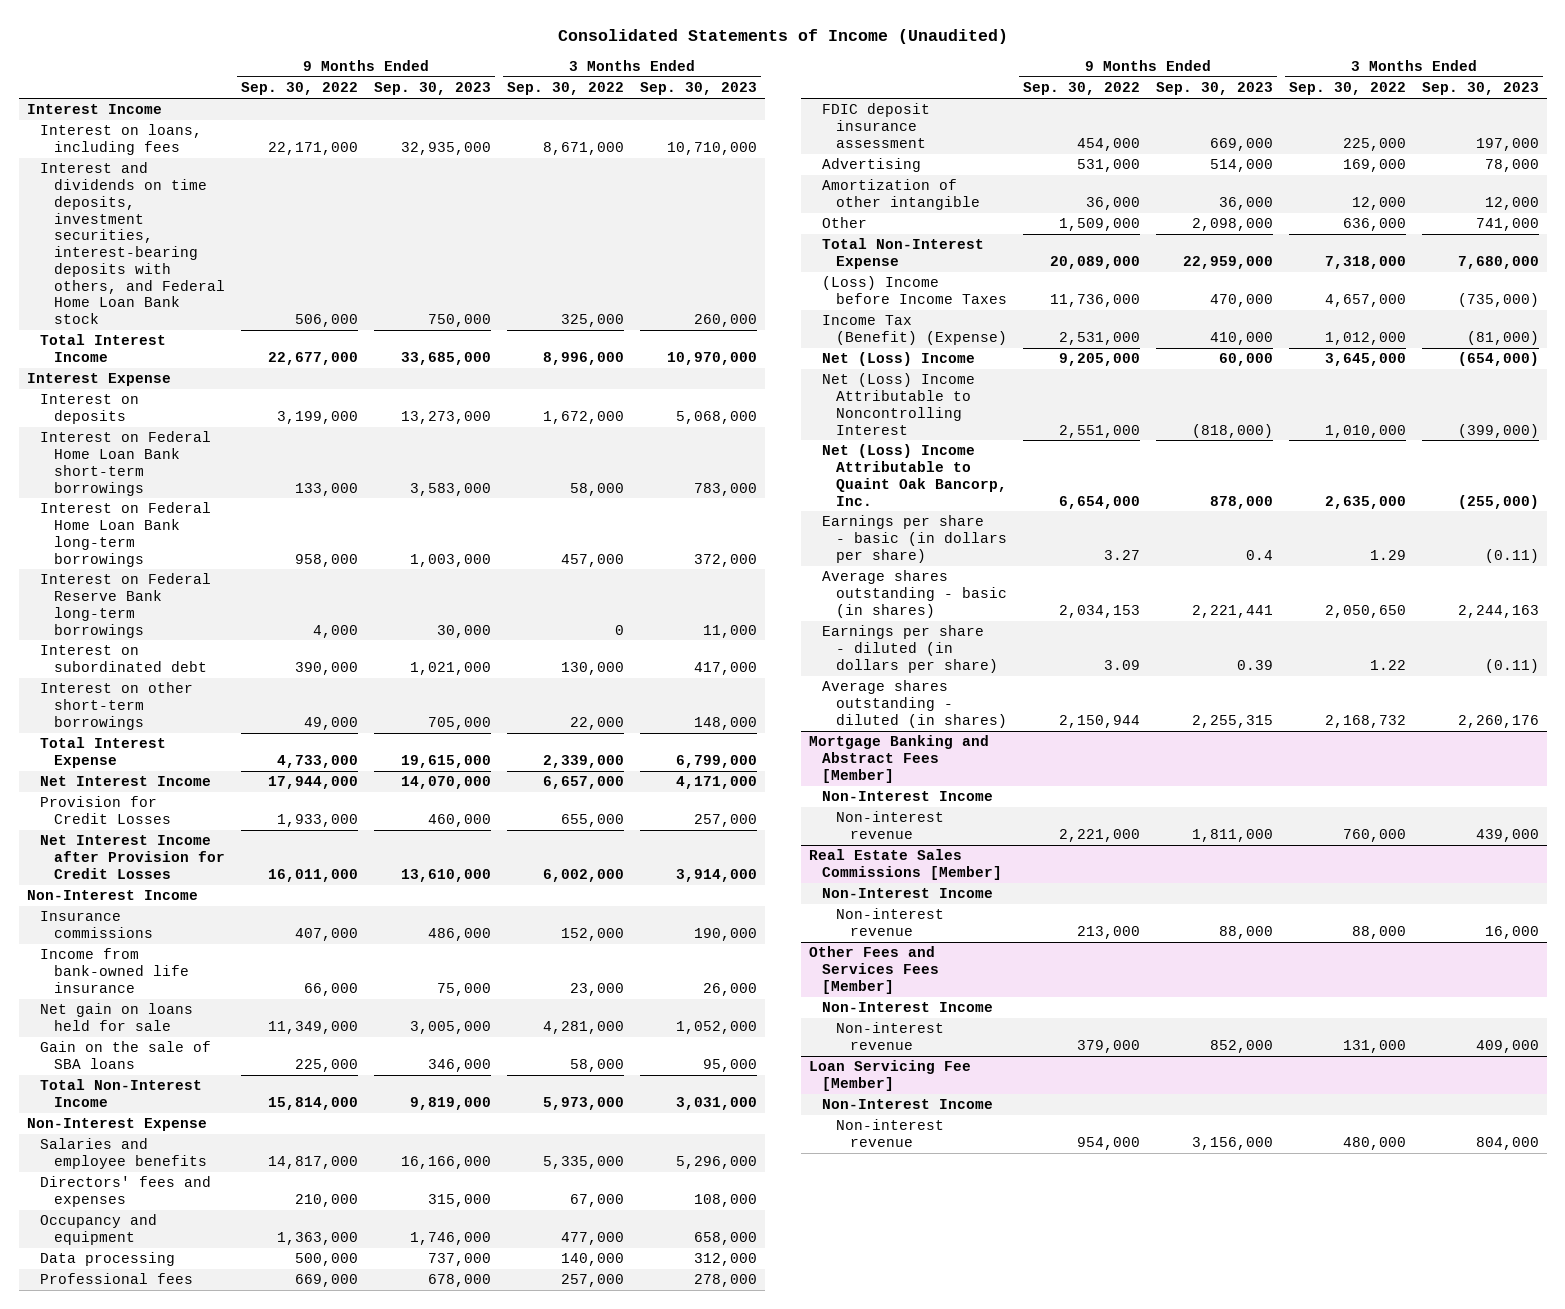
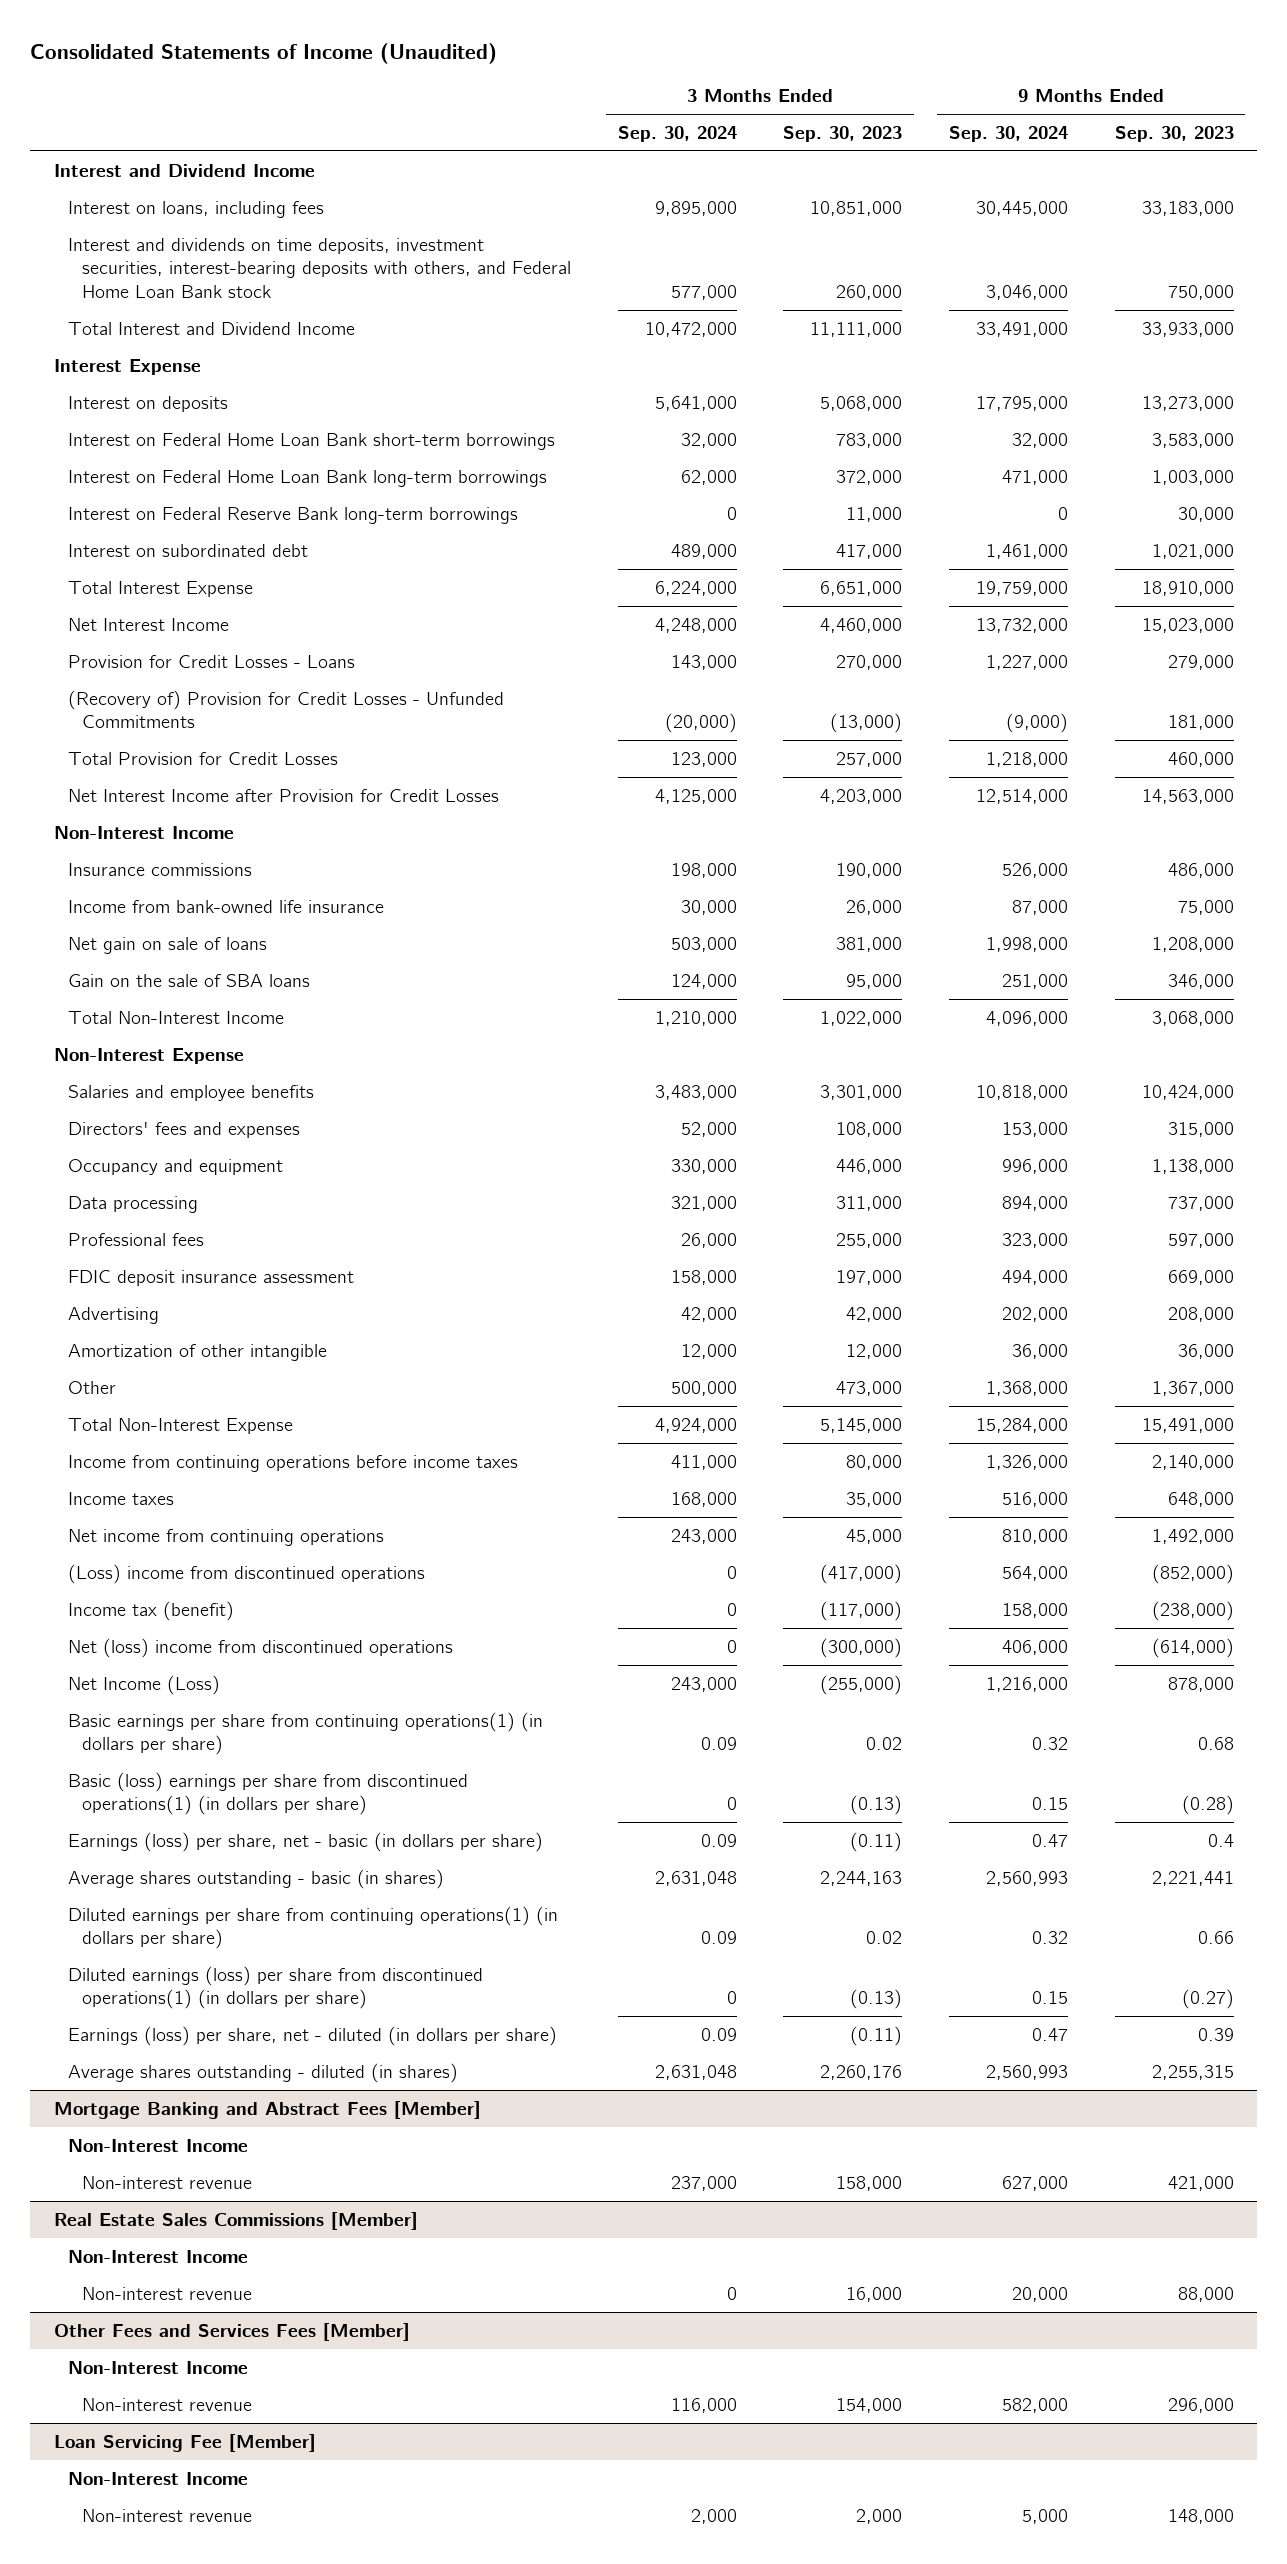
- | 9 Months Ended Sep. 30, 2022 | 9 Months Ended Sep. 30, 2023 | 3 Months Ended Sep. 30, 2022 | 3 Months Ended Sep. 30, 2023
+ | 3 Months Ended Sep. 30, 2024 | 3 Months Ended Sep. 30, 2023 | 9 Months Ended Sep. 30, 2024 | 9 Months Ended Sep. 30, 2023
- Interest Income
- Interest on loans, including fees | 22,171,000 | 32,935,000 | 8,671,000 | 10,710,000
+ Interest and Dividend Income
+ Interest on loans, including fees | 9,895,000 | 10,851,000 | 30,445,000 | 33,183,000
- Total Interest Income | 22,677,000 | 33,685,000 | 8,996,000 | 10,970,000
+ Total Interest and Dividend Income | 10,472,000 | 11,111,000 | 33,491,000 | 33,933,000
- Interest on other short-term borrowings | 49,000 | 705,000 | 22,000 | 148,000
- Total Interest Expense | 4,733,000 | 19,615,000 | 2,339,000 | 6,799,000
- Net Interest Income | 17,944,000 | 14,070,000 | 6,657,000 | 4,171,000
- Provision for Credit Losses | 1,933,000 | 460,000 | 655,000 | 257,000
- Net Interest Income after Provision for Credit Losses | 16,011,000 | 13,610,000 | 6,002,000 | 3,914,000
+ Total Interest Expense | 6,224,000 | 6,651,000 | 19,759,000 | 18,910,000
+ Net Interest Income | 4,248,000 | 4,460,000 | 13,732,000 | 15,023,000
+ Provision for Credit Losses - Loans | 143,000 | 270,000 | 1,227,000 | 279,000
+ (Recovery of) Provision for Credit Losses - Unfunded Commitments | (20,000) | (13,000) | (9,000) | 181,000
+ Total Provision for Credit Losses | 123,000 | 257,000 | 1,218,000 | 460,000
+ Net Interest Income after Provision for Credit Losses | 4,125,000 | 4,203,000 | 12,514,000 | 14,563,000
- Net gain on loans held for sale | 11,349,000 | 3,005,000 | 4,281,000 | 1,052,000
+ Net gain on sale of loans | 503,000 | 381,000 | 1,998,000 | 1,208,000
- Total Non-Interest Income | 15,814,000 | 9,819,000 | 5,973,000 | 3,031,000
+ Total Non-Interest Income | 1,210,000 | 1,022,000 | 4,096,000 | 3,068,000
- Salaries and employee benefits | 14,817,000 | 16,166,000 | 5,335,000 | 5,296,000
+ Salaries and employee benefits | 3,483,000 | 3,301,000 | 10,818,000 | 10,424,000
- Occupancy and equipment | 1,363,000 | 1,746,000 | 477,000 | 658,000
- Data processing | 500,000 | 737,000 | 140,000 | 312,000
- Professional fees | 669,000 | 678,000 | 257,000 | 278,000
+ Occupancy and equipment | 330,000 | 446,000 | 996,000 | 1,138,000
+ Data processing | 321,000 | 311,000 | 894,000 | 737,000
+ Professional fees | 26,000 | 255,000 | 323,000 | 597,000
- Advertising | 531,000 | 514,000 | 169,000 | 78,000
+ Advertising | 42,000 | 42,000 | 202,000 | 208,000
- Other | 1,509,000 | 2,098,000 | 636,000 | 741,000
- Total Non-Interest Expense | 20,089,000 | 22,959,000 | 7,318,000 | 7,680,000
- (Loss) Income before Income Taxes | 11,736,000 | 470,000 | 4,657,000 | (735,000)
- Income Tax (Benefit) (Expense) | 2,531,000 | 410,000 | 1,012,000 | (81,000)
- Net (Loss) Income | 9,205,000 | 60,000 | 3,645,000 | (654,000)
- Net (Loss) Income Attributable to Noncontrolling Interest | 2,551,000 | (818,000) | 1,010,000 | (399,000)
- Net (Loss) Income Attributable to Quaint Oak Bancorp, Inc. | 6,654,000 | 878,000 | 2,635,000 | (255,000)
- Earnings per share - basic (in dollars per share) | 3.27 | 0.4 | 1.29 | (0.11)
+ Other | 500,000 | 473,000 | 1,368,000 | 1,367,000
+ Total Non-Interest Expense | 4,924,000 | 5,145,000 | 15,284,000 | 15,491,000
+ Income from continuing operations before income taxes | 411,000 | 80,000 | 1,326,000 | 2,140,000
+ Income taxes | 168,000 | 35,000 | 516,000 | 648,000
+ Net income from continuing operations | 243,000 | 45,000 | 810,000 | 1,492,000
+ (Loss) income from discontinued operations | 0 | (417,000) | 564,000 | (852,000)
+ Income tax (benefit) | 0 | (117,000) | 158,000 | (238,000)
+ Net (loss) income from discontinued operations | 0 | (300,000) | 406,000 | (614,000)
+ Net Income (Loss) | 243,000 | (255,000) | 1,216,000 | 878,000
+ Basic earnings per share from continuing operations(1) (in dollars per share) | 0.09 | 0.02 | 0.32 | 0.68
+ Basic (loss) earnings per share from discontinued operations(1) (in dollars per share) | 0 | (0.13) | 0.15 | (0.28)
+ Earnings (loss) per share, net - basic (in dollars per share) | 0.09 | (0.11) | 0.47 | 0.4
- Earnings per share - diluted (in dollars per share) | 3.09 | 0.39 | 1.22 | (0.11)
+ Diluted earnings per share from continuing operations(1) (in dollars per share) | 0.09 | 0.02 | 0.32 | 0.66
+ Diluted earnings (loss) per share from discontinued operations(1) (in dollars per share) | 0 | (0.13) | 0.15 | (0.27)
+ Earnings (loss) per share, net - diluted (in dollars per share) | 0.09 | (0.11) | 0.47 | 0.39
@ Mortgage Banking and Abstract Fees [Member]
- Non-interest revenue | 2,221,000 | 1,811,000 | 760,000 | 439,000
+ Non-interest revenue | 237,000 | 158,000 | 627,000 | 421,000
@ Other Fees and Services Fees [Member]
- Non-interest revenue | 379,000 | 852,000 | 131,000 | 409,000
+ Non-interest revenue | 116,000 | 154,000 | 582,000 | 296,000
@ Loan Servicing Fee [Member]
- Non-interest revenue | 954,000 | 3,156,000 | 480,000 | 804,000
+ Non-interest revenue | 2,000 | 2,000 | 5,000 | 148,000

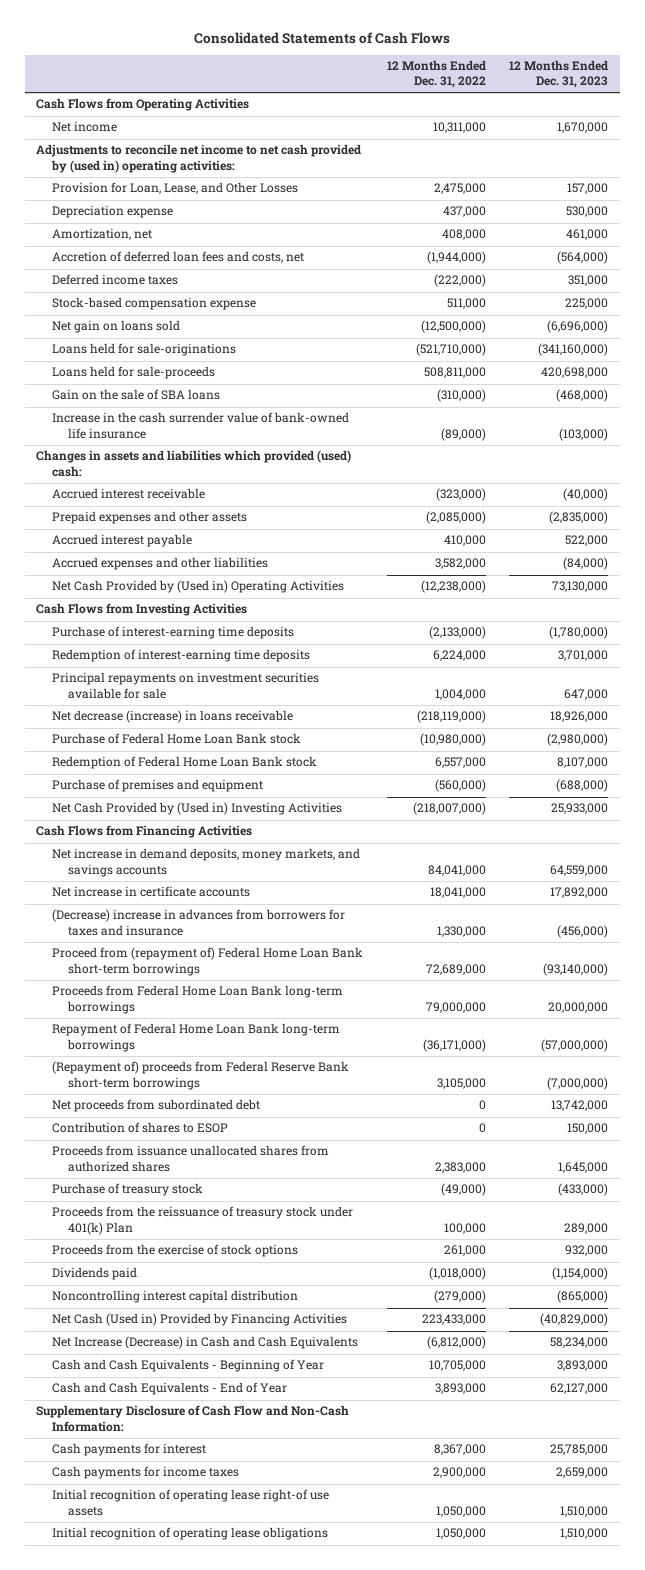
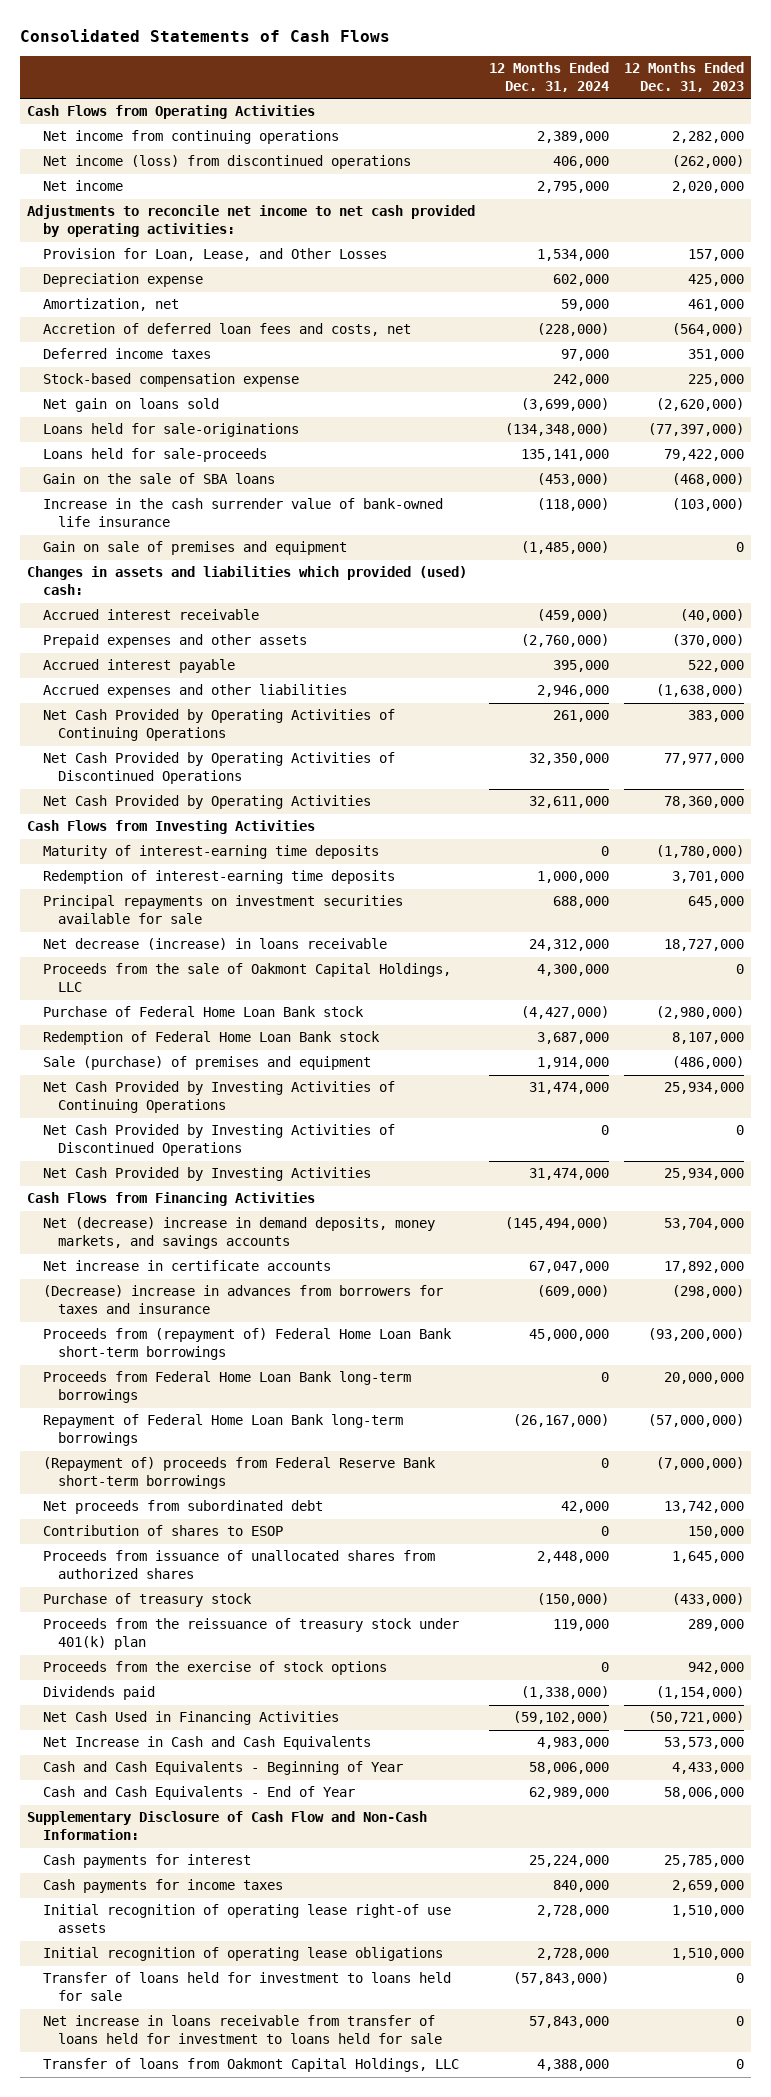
- | 12 Months Ended Dec. 31, 2022 | 12 Months Ended Dec. 31, 2023
+ | 12 Months Ended Dec. 31, 2024 | 12 Months Ended Dec. 31, 2023
- Net income | 10,311,000 | 1,670,000
- Adjustments to reconcile net income to net cash provided by (used in) operating activities:
+ Net income from continuing operations | 2,389,000 | 2,282,000
+ Net income (loss) from discontinued operations | 406,000 | (262,000)
+ Net income | 2,795,000 | 2,020,000
+ Adjustments to reconcile net income to net cash provided by operating activities:
- Depreciation expense | 437,000 | 530,000
+ Depreciation expense | 602,000 | 425,000
- Net gain on loans sold | (12,500,000) | (6,696,000)
- Loans held for sale-originations | (521,710,000) | (341,160,000)
- Loans held for sale-proceeds | 508,811,000 | 420,698,000
+ Net gain on loans sold | (3,699,000) | (2,620,000)
+ Loans held for sale-originations | (134,348,000) | (77,397,000)
+ Loans held for sale-proceeds | 135,141,000 | 79,422,000
+ Gain on sale of premises and equipment | (1,485,000) | 0
- Prepaid expenses and other assets | (2,085,000) | (2,835,000)
+ Prepaid expenses and other assets | (2,760,000) | (370,000)
- Accrued expenses and other liabilities | 3,582,000 | (84,000)
- Net Cash Provided by (Used in) Operating Activities | (12,238,000) | 73,130,000
+ Accrued expenses and other liabilities | 2,946,000 | (1,638,000)
+ Net Cash Provided by Operating Activities of Continuing Operations | 261,000 | 383,000
+ Net Cash Provided by Operating Activities of Discontinued Operations | 32,350,000 | 77,977,000
+ Net Cash Provided by Operating Activities | 32,611,000 | 78,360,000
- Purchase of interest-earning time deposits | (2,133,000) | (1,780,000)
+ Maturity of interest-earning time deposits | 0 | (1,780,000)
- Principal repayments on investment securities available for sale | 1,004,000 | 647,000
- Net decrease (increase) in loans receivable | (218,119,000) | 18,926,000
+ Principal repayments on investment securities available for sale | 688,000 | 645,000
+ Net decrease (increase) in loans receivable | 24,312,000 | 18,727,000
+ Proceeds from the sale of Oakmont Capital Holdings, LLC | 4,300,000 | 0
- Purchase of premises and equipment | (560,000) | (688,000)
- Net Cash Provided by (Used in) Investing Activities | (218,007,000) | 25,933,000
+ Sale (purchase) of premises and equipment | 1,914,000 | (486,000)
+ Net Cash Provided by Investing Activities of Continuing Operations | 31,474,000 | 25,934,000
+ Net Cash Provided by Investing Activities of Discontinued Operations | 0 | 0
+ Net Cash Provided by Investing Activities | 31,474,000 | 25,934,000
- Net increase in demand deposits, money markets, and savings accounts | 84,041,000 | 64,559,000
+ Net (decrease) increase in demand deposits, money markets, and savings accounts | (145,494,000) | 53,704,000
- (Decrease) increase in advances from borrowers for taxes and insurance | 1,330,000 | (456,000)
- Proceed from (repayment of) Federal Home Loan Bank short-term borrowings | 72,689,000 | (93,140,000)
+ (Decrease) increase in advances from borrowers for taxes and insurance | (609,000) | (298,000)
+ Proceeds from (repayment of) Federal Home Loan Bank short-term borrowings | 45,000,000 | (93,200,000)
- Proceeds from issuance unallocated shares from authorized shares | 2,383,000 | 1,645,000
+ Proceeds from issuance of unallocated shares from authorized shares | 2,448,000 | 1,645,000
- Proceeds from the reissuance of treasury stock under 401(k) Plan | 100,000 | 289,000
- Proceeds from the exercise of stock options | 261,000 | 932,000
+ Proceeds from the reissuance of treasury stock under 401(k) plan | 119,000 | 289,000
+ Proceeds from the exercise of stock options | 0 | 942,000
- Noncontrolling interest capital distribution | (279,000) | (865,000)
- Net Cash (Used in) Provided by Financing Activities | 223,433,000 | (40,829,000)
- Net Increase (Decrease) in Cash and Cash Equivalents | (6,812,000) | 58,234,000
- Cash and Cash Equivalents - Beginning of Year | 10,705,000 | 3,893,000
- Cash and Cash Equivalents - End of Year | 3,893,000 | 62,127,000
+ Net Cash Used in Financing Activities | (59,102,000) | (50,721,000)
+ Net Increase in Cash and Cash Equivalents | 4,983,000 | 53,573,000
+ Cash and Cash Equivalents - Beginning of Year | 58,006,000 | 4,433,000
+ Cash and Cash Equivalents - End of Year | 62,989,000 | 58,006,000
+ Transfer of loans held for investment to loans held for sale | (57,843,000) | 0
+ Net increase in loans receivable from transfer of loans held for investment to loans held for sale | 57,843,000 | 0
+ Transfer of loans from Oakmont Capital Holdings, LLC | 4,388,000 | 0

